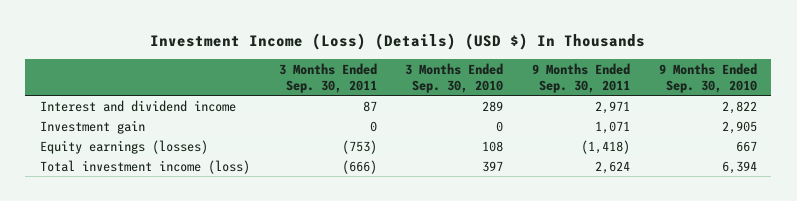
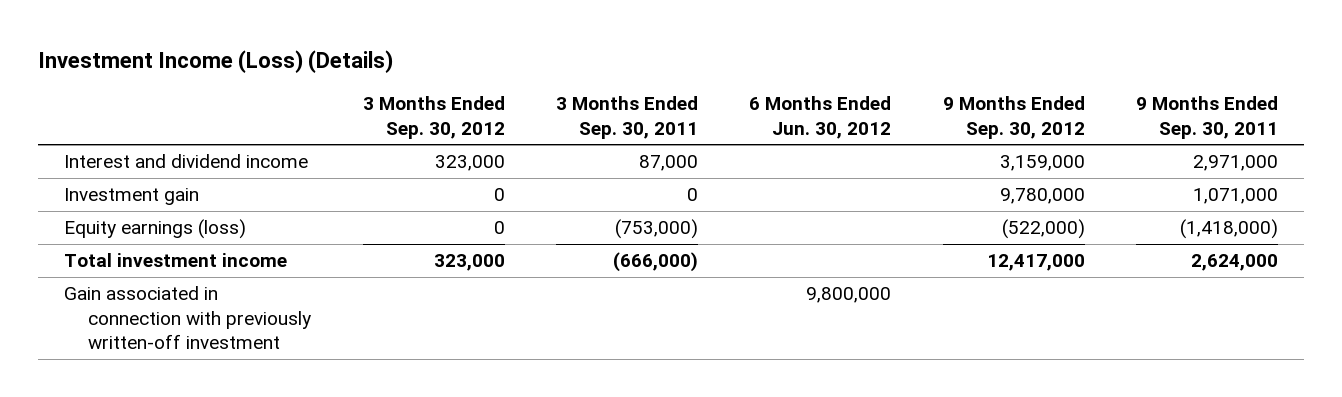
- Investment Income (Loss) (Details) (USD $) In Thousands
+ Investment Income (Loss) (Details)
- | 3 Months Ended Sep. 30, 2011 | 3 Months Ended Sep. 30, 2010 | 9 Months Ended Sep. 30, 2011 | 9 Months Ended Sep. 30, 2010
+ | 3 Months Ended Sep. 30, 2012 | 3 Months Ended Sep. 30, 2011 | 6 Months Ended Jun. 30, 2012 | 9 Months Ended Sep. 30, 2012 | 9 Months Ended Sep. 30, 2011
- Interest and dividend income | 87 | 289 | 2,971 | 2,822
- Investment gain | 0 | 0 | 1,071 | 2,905
- Equity earnings (losses) | (753) | 108 | (1,418) | 667
- Total investment income (loss) | (666) | 397 | 2,624 | 6,394
+ Interest and dividend income | 323,000 | 87,000 | | 3,159,000 | 2,971,000
+ Investment gain | 0 | 0 | | 9,780,000 | 1,071,000
+ Equity earnings (loss) | 0 | (753,000) | | (522,000) | (1,418,000)
+ Total investment income | 323,000 | (666,000) | | 12,417,000 | 2,624,000
+ Gain associated in connection with previously written-off investment | | | 9,800,000 | |

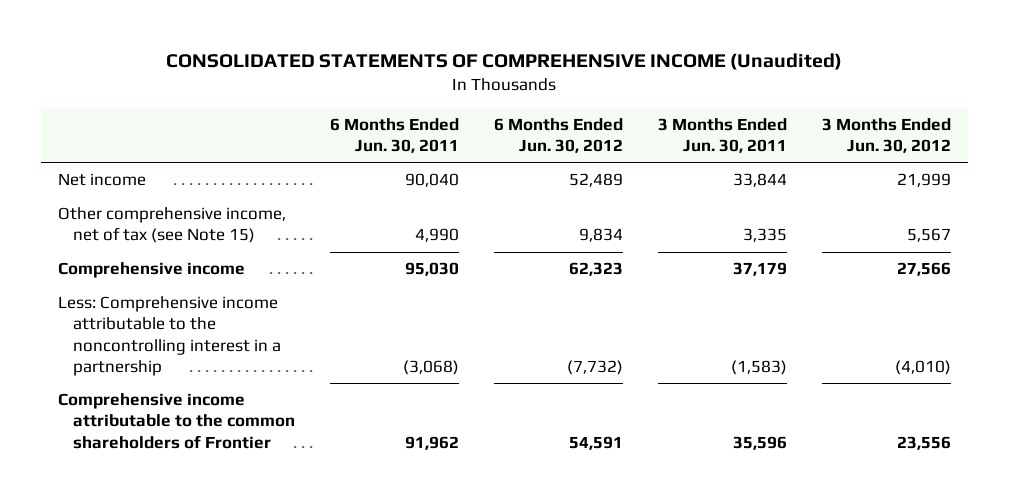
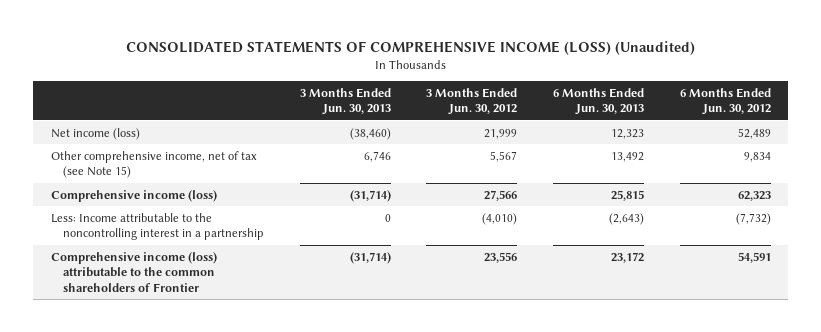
- CONSOLIDATED STATEMENTS OF COMPREHENSIVE INCOME (Unaudited)
+ CONSOLIDATED STATEMENTS OF COMPREHENSIVE INCOME (LOSS) (Unaudited)
- | 6 Months Ended Jun. 30, 2011 | 6 Months Ended Jun. 30, 2012 | 3 Months Ended Jun. 30, 2011 | 3 Months Ended Jun. 30, 2012
+ | 3 Months Ended Jun. 30, 2013 | 3 Months Ended Jun. 30, 2012 | 6 Months Ended Jun. 30, 2013 | 6 Months Ended Jun. 30, 2012
- Net income | 90,040 | 52,489 | 33,844 | 21,999
+ Net income (loss) | (38,460) | 21,999 | 12,323 | 52,489
- Comprehensive income | 95,030 | 62,323 | 37,179 | 27,566
- Less: Comprehensive income attributable to the noncontrolling interest in a partnership | (3,068) | (7,732) | (1,583) | (4,010)
- Comprehensive income attributable to the common shareholders of Frontier | 91,962 | 54,591 | 35,596 | 23,556
+ Comprehensive income (loss) | (31,714) | 27,566 | 25,815 | 62,323
+ Less: Income attributable to the noncontrolling interest in a partnership | 0 | (4,010) | (2,643) | (7,732)
+ Comprehensive income (loss) attributable to the common shareholders of Frontier | (31,714) | 23,556 | 23,172 | 54,591

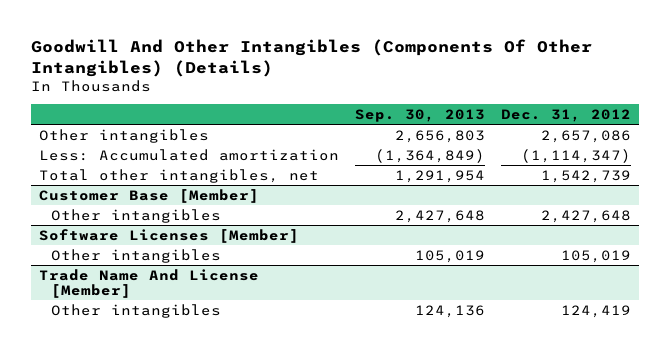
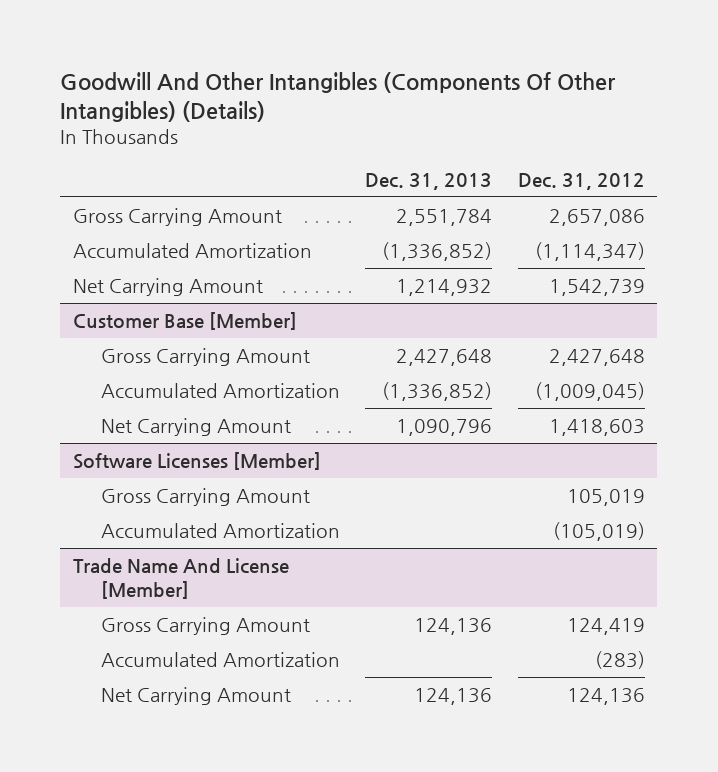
- | Sep. 30, 2013 | Dec. 31, 2012
+ | Dec. 31, 2013 | Dec. 31, 2012
- Other intangibles | 2,656,803 | 2,657,086
- Less: Accumulated amortization | (1,364,849) | (1,114,347)
- Total other intangibles, net | 1,291,954 | 1,542,739
+ Gross Carrying Amount | 2,551,784 | 2,657,086
+ Accumulated Amortization | (1,336,852) | (1,114,347)
+ Net Carrying Amount | 1,214,932 | 1,542,739
@ Customer Base [Member]
- Other intangibles | 2,427,648 | 2,427,648
+ Gross Carrying Amount | 2,427,648 | 2,427,648
+ Accumulated Amortization | (1,336,852) | (1,009,045)
+ Net Carrying Amount | 1,090,796 | 1,418,603
@ Software Licenses [Member]
- Other intangibles | 105,019 | 105,019
+ Gross Carrying Amount | | 105,019
+ Accumulated Amortization | | (105,019)
@ Trade Name And License [Member]
- Other intangibles | 124,136 | 124,419
+ Gross Carrying Amount | 124,136 | 124,419
+ Accumulated Amortization | | (283)
+ Net Carrying Amount | 124,136 | 124,136

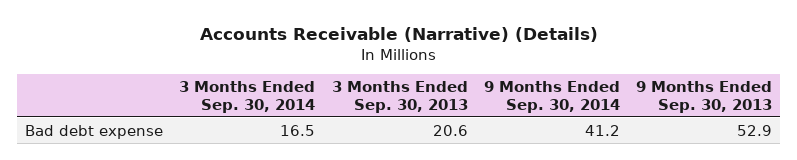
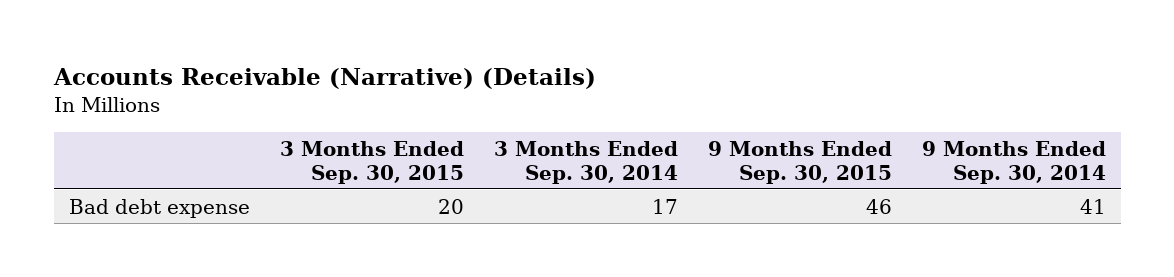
- | 3 Months Ended Sep. 30, 2014 | 3 Months Ended Sep. 30, 2013 | 9 Months Ended Sep. 30, 2014 | 9 Months Ended Sep. 30, 2013
+ | 3 Months Ended Sep. 30, 2015 | 3 Months Ended Sep. 30, 2014 | 9 Months Ended Sep. 30, 2015 | 9 Months Ended Sep. 30, 2014
- Bad debt expense | 16.5 | 20.6 | 41.2 | 52.9
+ Bad debt expense | 20 | 17 | 46 | 41

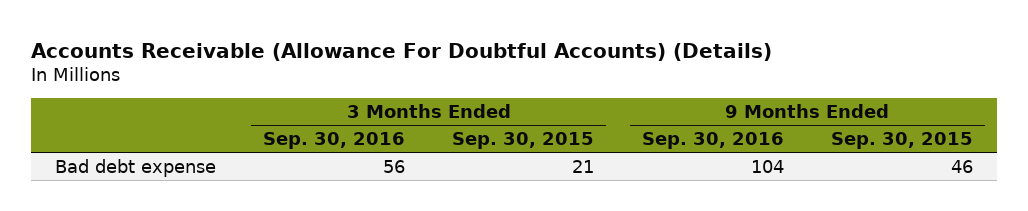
- Accounts Receivable (Narrative) (Details)
+ Accounts Receivable (Allowance For Doubtful Accounts) (Details)
- | 3 Months Ended Sep. 30, 2015 | 3 Months Ended Sep. 30, 2014 | 9 Months Ended Sep. 30, 2015 | 9 Months Ended Sep. 30, 2014
+ | 3 Months Ended Sep. 30, 2016 | 3 Months Ended Sep. 30, 2015 | 9 Months Ended Sep. 30, 2016 | 9 Months Ended Sep. 30, 2015
- Bad debt expense | 20 | 17 | 46 | 41
+ Bad debt expense | 56 | 21 | 104 | 46

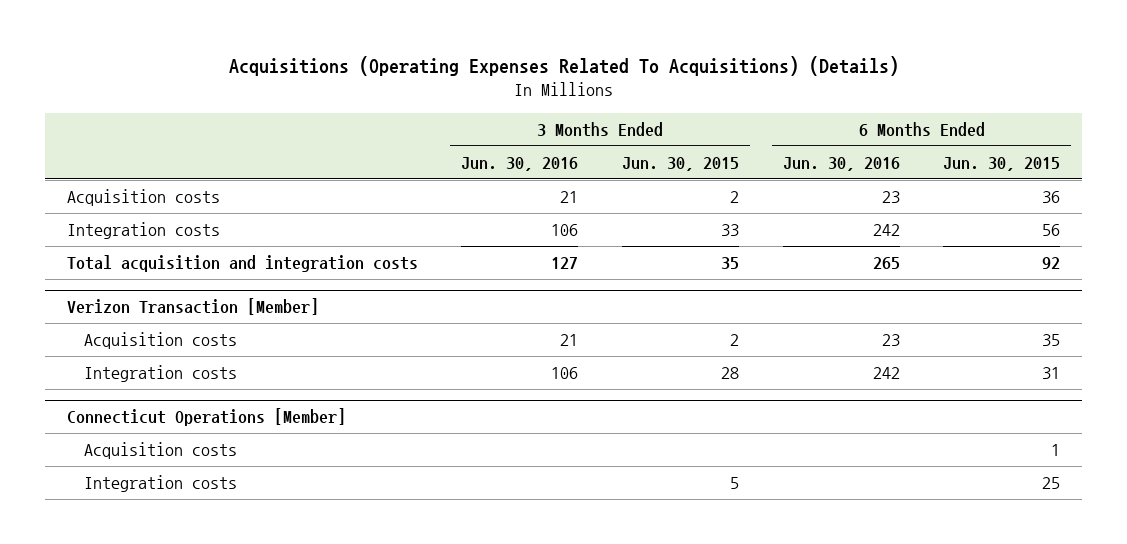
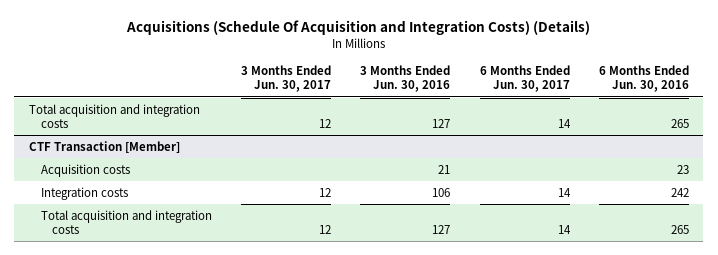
- Acquisitions (Operating Expenses Related To Acquisitions) (Details)
+ Acquisitions (Schedule Of Acquisition and Integration Costs) (Details)
- | 3 Months Ended Jun. 30, 2016 | 3 Months Ended Jun. 30, 2015 | 6 Months Ended Jun. 30, 2016 | 6 Months Ended Jun. 30, 2015
+ | 3 Months Ended Jun. 30, 2017 | 3 Months Ended Jun. 30, 2016 | 6 Months Ended Jun. 30, 2017 | 6 Months Ended Jun. 30, 2016
- Acquisition costs | 21 | 2 | 23 | 36
- Integration costs | 106 | 33 | 242 | 56
- Verizon Transaction [Member]
+ CTF Transaction [Member]
- Connecticut Operations [Member]
- Acquisition costs | | | | 1
- Integration costs | | 5 | | 25
+ Total acquisition and integration costs | 12 | 127 | 14 | 265

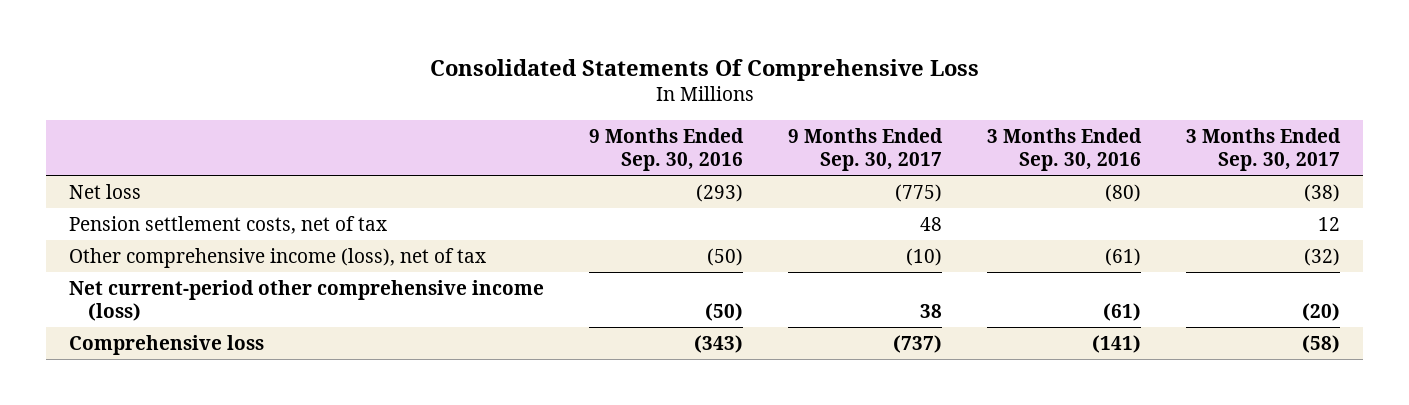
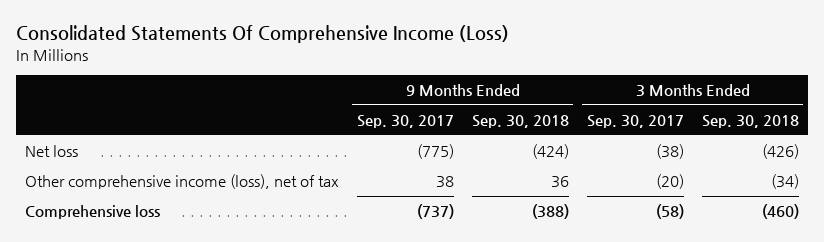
- Consolidated Statements Of Comprehensive Loss
+ Consolidated Statements Of Comprehensive Income (Loss)
- | 9 Months Ended Sep. 30, 2016 | 9 Months Ended Sep. 30, 2017 | 3 Months Ended Sep. 30, 2016 | 3 Months Ended Sep. 30, 2017
+ | 9 Months Ended Sep. 30, 2017 | 9 Months Ended Sep. 30, 2018 | 3 Months Ended Sep. 30, 2017 | 3 Months Ended Sep. 30, 2018
- Pension settlement costs, net of tax | | 48 | | 12
- Other comprehensive income (loss), net of tax | (50) | (10) | (61) | (32)
- Net current-period other comprehensive income (loss) | (50) | 38 | (61) | (20)
+ Other comprehensive income (loss), net of tax | 38 | 36 | (20) | (34)

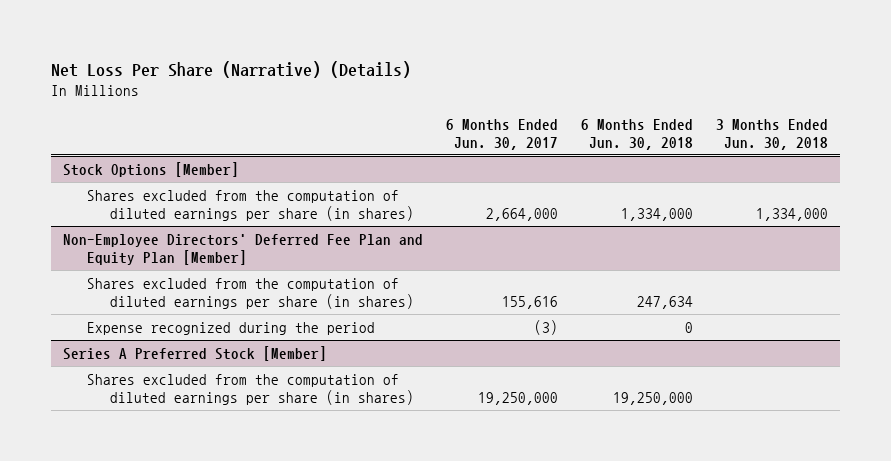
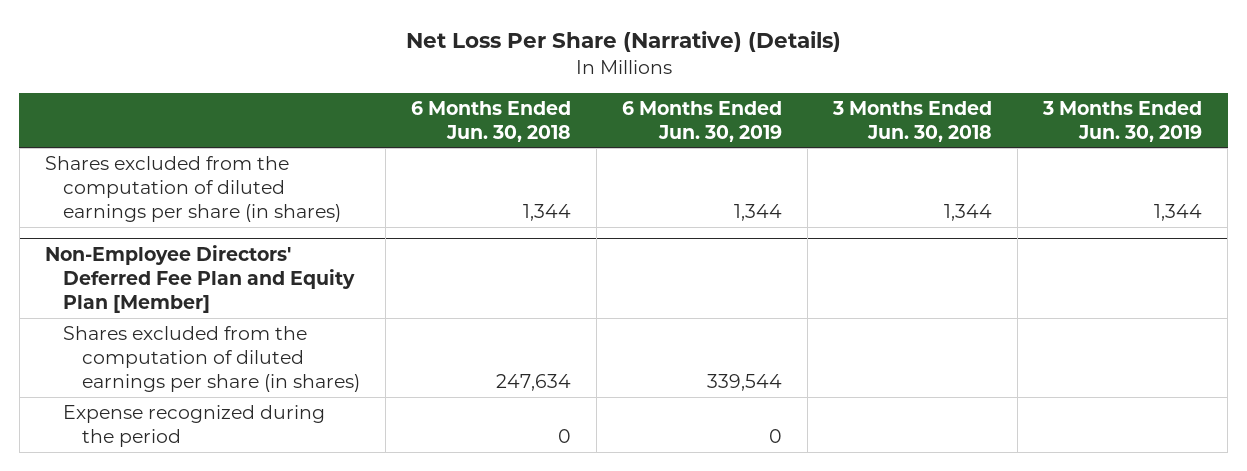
- | 6 Months Ended Jun. 30, 2017 | 6 Months Ended Jun. 30, 2018 | 3 Months Ended Jun. 30, 2018
+ | 6 Months Ended Jun. 30, 2018 | 6 Months Ended Jun. 30, 2019 | 3 Months Ended Jun. 30, 2018 | 3 Months Ended Jun. 30, 2019
- Stock Options [Member]
- Shares excluded from the computation of diluted earnings per share (in shares) | 2,664,000 | 1,334,000 | 1,334,000
+ Shares excluded from the computation of diluted earnings per share (in shares) | 1,344 | 1,344 | 1,344 | 1,344
- Series A Preferred Stock [Member]
- Shares excluded from the computation of diluted earnings per share (in shares) | 19,250,000 | 19,250,000 |

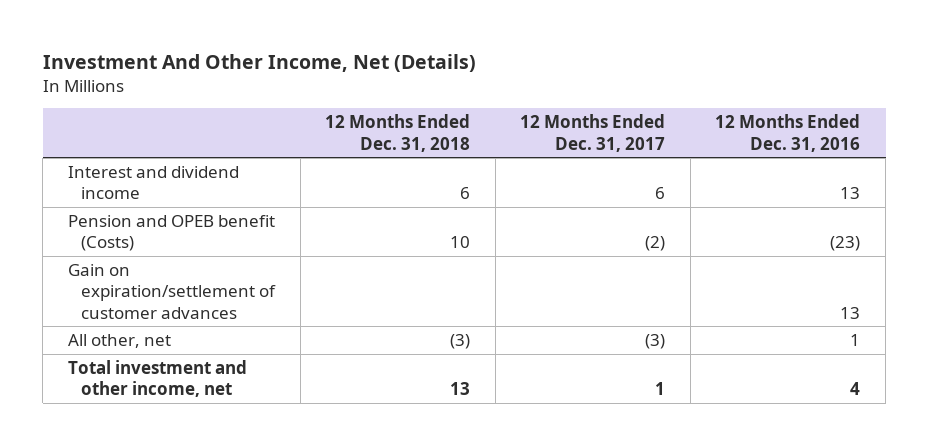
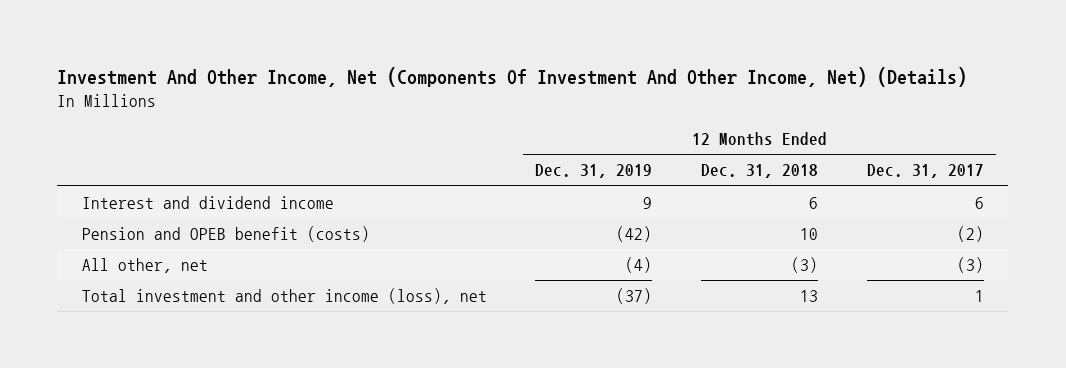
- Investment And Other Income, Net (Details)
+ Investment And Other Income, Net (Components Of Investment And Other Income, Net) (Details)
- | 12 Months Ended Dec. 31, 2018 | 12 Months Ended Dec. 31, 2017 | 12 Months Ended Dec. 31, 2016
+ | 12 Months Ended Dec. 31, 2019 | 12 Months Ended Dec. 31, 2018 | 12 Months Ended Dec. 31, 2017
- Pension and OPEB benefit (Costs) | 10 | (2) | (23)
- Gain on expiration/settlement of customer advances | | | 13
+ Pension and OPEB benefit (costs) | (42) | 10 | (2)
- Total investment and other income, net | 13 | 1 | 4
+ Total investment and other income (loss), net | (37) | 13 | 1

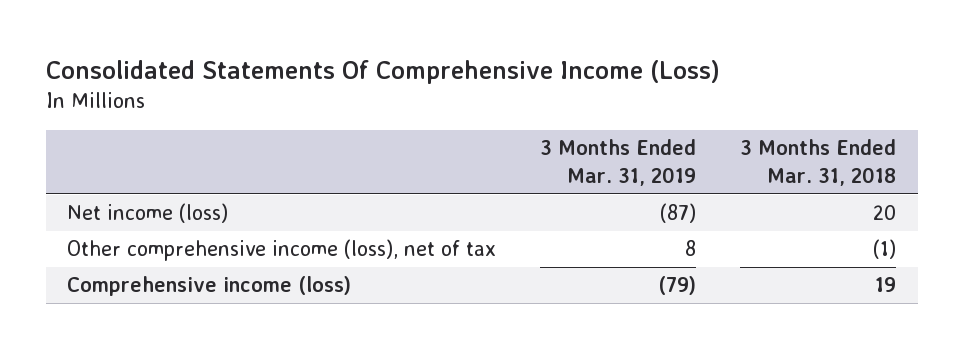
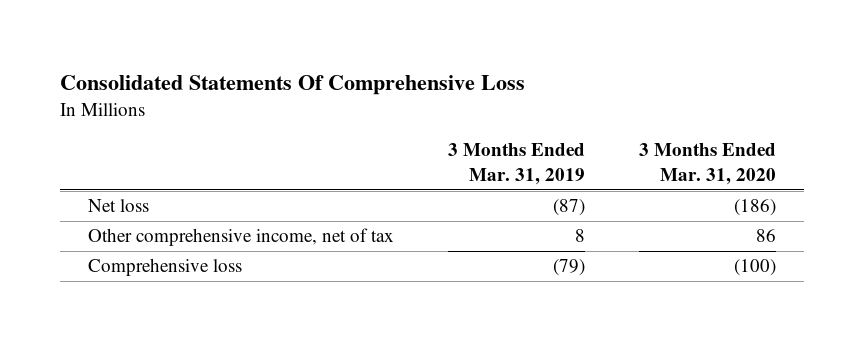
- Consolidated Statements Of Comprehensive Income (Loss)
+ Consolidated Statements Of Comprehensive Loss
- | 3 Months Ended Mar. 31, 2019 | 3 Months Ended Mar. 31, 2018
+ | 3 Months Ended Mar. 31, 2019 | 3 Months Ended Mar. 31, 2020
- Net income (loss) | (87) | 20
- Other comprehensive income (loss), net of tax | 8 | (1)
- Comprehensive income (loss) | (79) | 19
+ Net loss | (87) | (186)
+ Other comprehensive income, net of tax | 8 | 86
+ Comprehensive loss | (79) | (100)

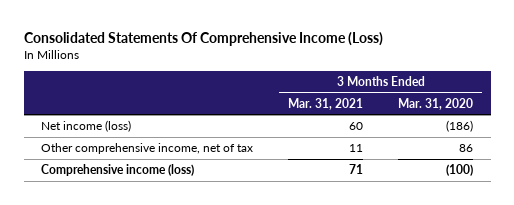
- Consolidated Statements Of Comprehensive Loss
+ Consolidated Statements Of Comprehensive Income (Loss)
- | 3 Months Ended Mar. 31, 2019 | 3 Months Ended Mar. 31, 2020
+ | 3 Months Ended Mar. 31, 2021 | 3 Months Ended Mar. 31, 2020
- Net loss | (87) | (186)
+ Net income (loss) | 60 | (186)
- Comprehensive loss | (79) | (100)
+ Comprehensive income (loss) | 71 | (100)

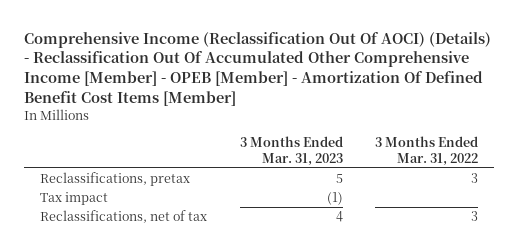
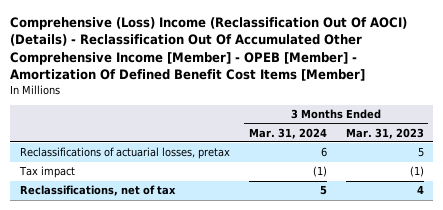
- Comprehensive Income (Reclassification Out Of AOCI) (Details) - Reclassification Out Of Accumulated Other Comprehensive Income [Member] - OPEB [Member] - Amortization Of Defined Benefit Cost Items [Member]
+ Comprehensive (Loss) Income (Reclassification Out Of AOCI) (Details) - Reclassification Out Of Accumulated Other Comprehensive Income [Member] - OPEB [Member] - Amortization Of Defined Benefit Cost Items [Member]
- | 3 Months Ended Mar. 31, 2023 | 3 Months Ended Mar. 31, 2022
+ | 3 Months Ended Mar. 31, 2024 | 3 Months Ended Mar. 31, 2023
- Reclassifications, pretax | 5 | 3
+ Reclassifications of actuarial losses, pretax | 6 | 5

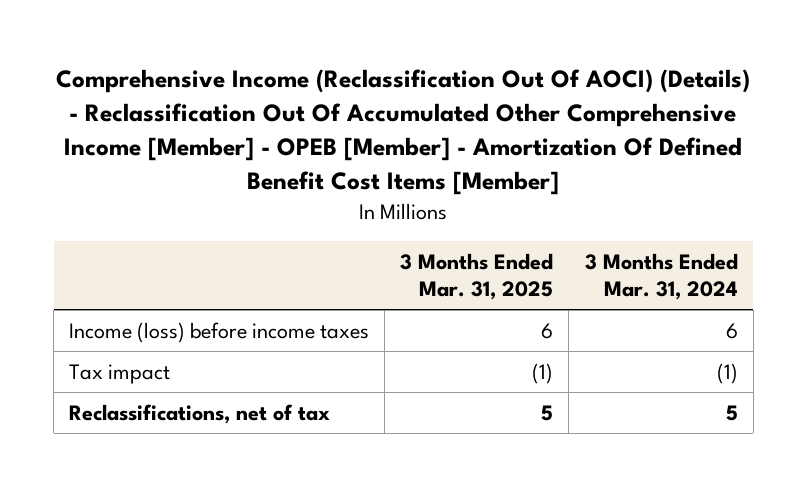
- Comprehensive (Loss) Income (Reclassification Out Of AOCI) (Details) - Reclassification Out Of Accumulated Other Comprehensive Income [Member] - OPEB [Member] - Amortization Of Defined Benefit Cost Items [Member]
+ Comprehensive Income (Reclassification Out Of AOCI) (Details) - Reclassification Out Of Accumulated Other Comprehensive Income [Member] - OPEB [Member] - Amortization Of Defined Benefit Cost Items [Member]
- | 3 Months Ended Mar. 31, 2024 | 3 Months Ended Mar. 31, 2023
+ | 3 Months Ended Mar. 31, 2025 | 3 Months Ended Mar. 31, 2024
- Reclassifications of actuarial losses, pretax | 6 | 5
+ Income (loss) before income taxes | 6 | 6

